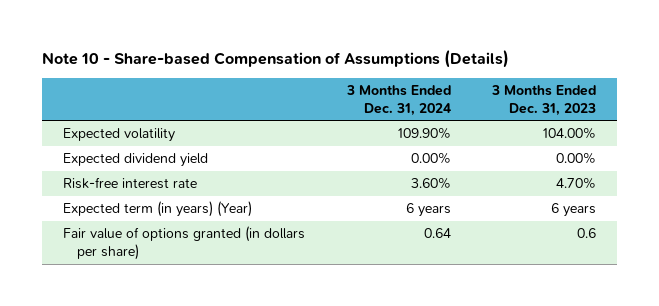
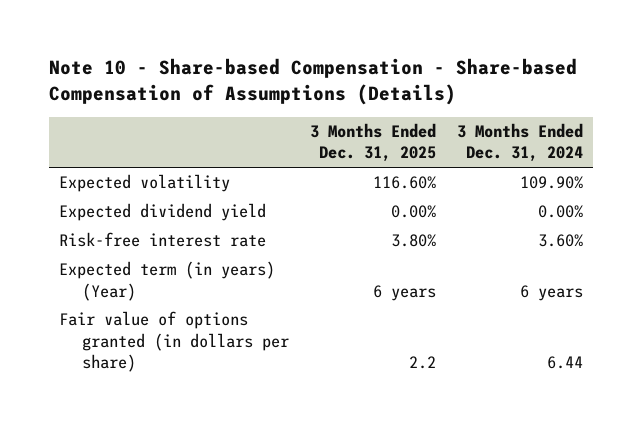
- Note 10 - Share-based Compensation of Assumptions (Details)
+ Note 10 - Share-based Compensation - Share-based Compensation of Assumptions (Details)
- | 3 Months Ended Dec. 31, 2024 | 3 Months Ended Dec. 31, 2023
+ | 3 Months Ended Dec. 31, 2025 | 3 Months Ended Dec. 31, 2024
- Fair value of options granted (in dollars per share) | 0.64 | 0.6
+ Fair value of options granted (in dollars per share) | 2.2 | 6.44

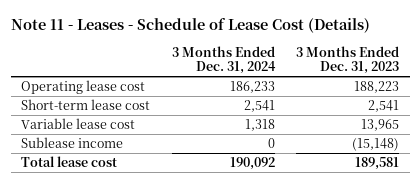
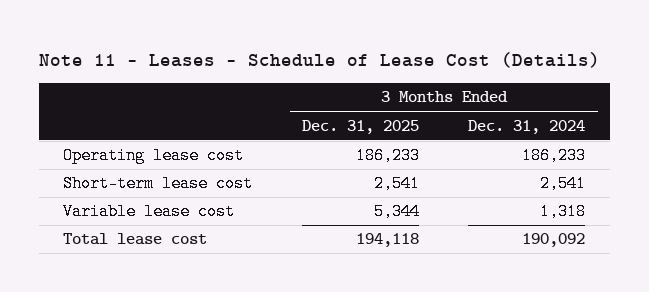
- | 3 Months Ended Dec. 31, 2024 | 3 Months Ended Dec. 31, 2023
+ | 3 Months Ended Dec. 31, 2025 | 3 Months Ended Dec. 31, 2024
- Sublease income | 0 | (15,148)

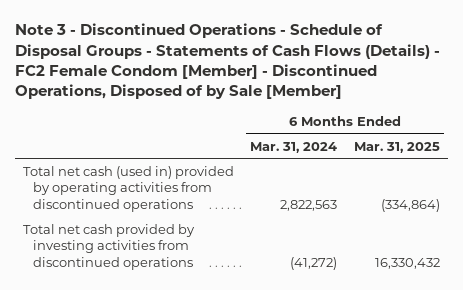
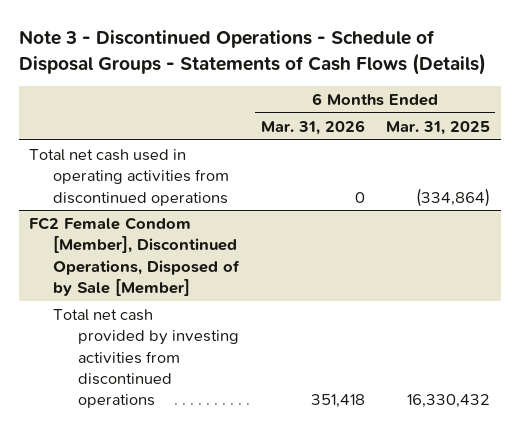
- Note 3 - Discontinued Operations - Schedule of Disposal Groups - Statements of Cash Flows (Details) - FC2 Female Condom [Member] - Discontinued Operations, Disposed of by Sale [Member]
+ Note 3 - Discontinued Operations - Schedule of Disposal Groups - Statements of Cash Flows (Details)
- | 6 Months Ended Mar. 31, 2024 | 6 Months Ended Mar. 31, 2025
+ | 6 Months Ended Mar. 31, 2026 | 6 Months Ended Mar. 31, 2025
- Total net cash (used in) provided by operating activities from discontinued operations | 2,822,563 | (334,864)
+ Total net cash used in operating activities from discontinued operations | 0 | (334,864)
+ FC2 Female Condom [Member], Discontinued Operations, Disposed of by Sale [Member]

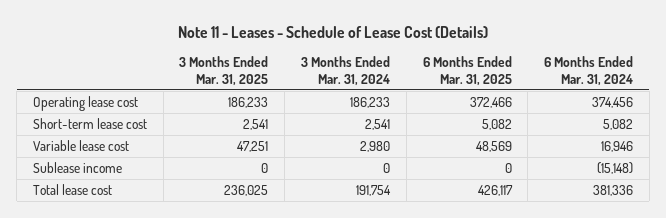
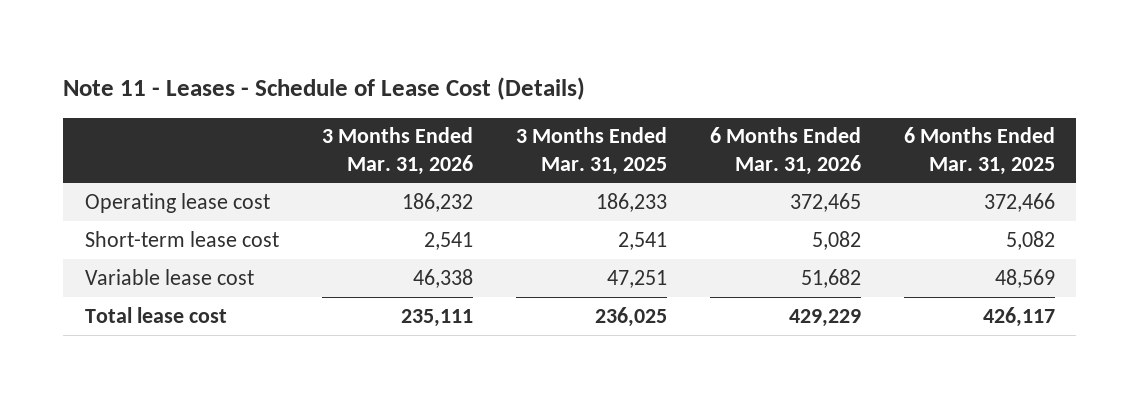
- | 3 Months Ended Mar. 31, 2025 | 3 Months Ended Mar. 31, 2024 | 6 Months Ended Mar. 31, 2025 | 6 Months Ended Mar. 31, 2024
+ | 3 Months Ended Mar. 31, 2026 | 3 Months Ended Mar. 31, 2025 | 6 Months Ended Mar. 31, 2026 | 6 Months Ended Mar. 31, 2025
- Sublease income | 0 | 0 | 0 | (15,148)

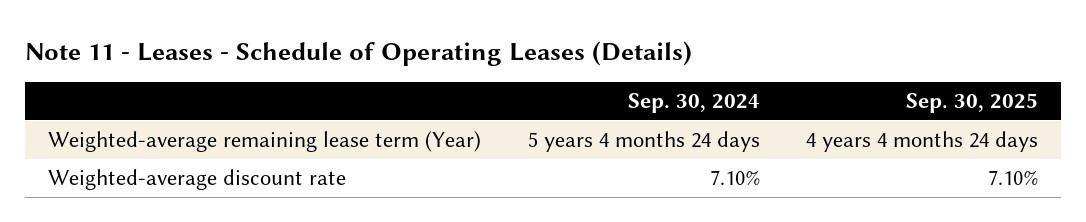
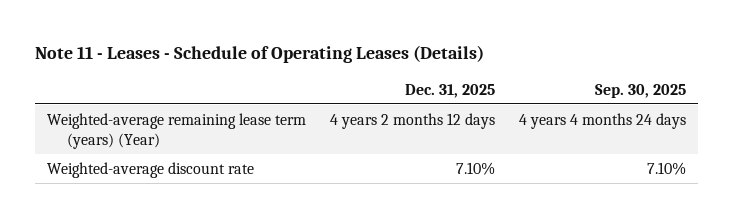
- | Sep. 30, 2024 | Sep. 30, 2025
+ | Dec. 31, 2025 | Sep. 30, 2025
- Weighted-average remaining lease term (Year) | 5 years 4 months 24 days | 4 years 4 months 24 days
+ Weighted-average remaining lease term (years) (Year) | 4 years 2 months 12 days | 4 years 4 months 24 days

